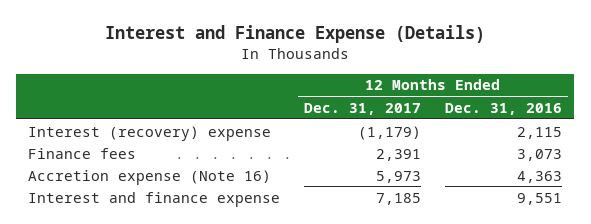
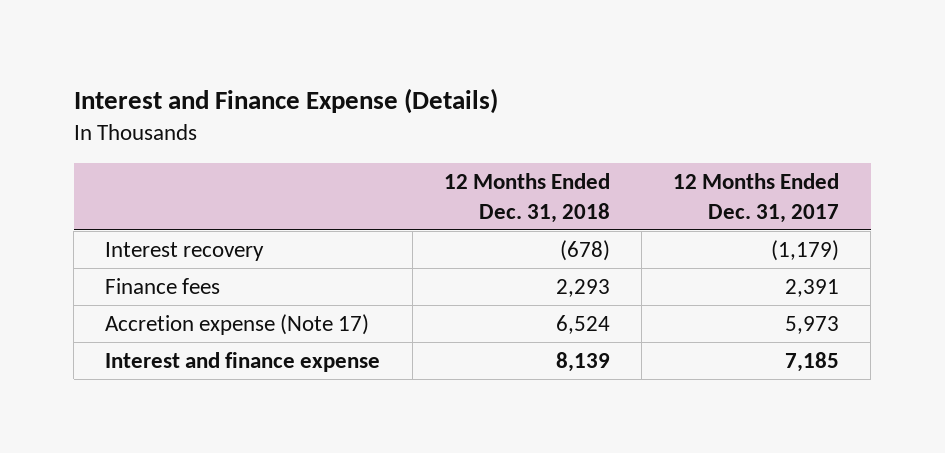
- | 12 Months Ended Dec. 31, 2017 | 12 Months Ended Dec. 31, 2016
+ | 12 Months Ended Dec. 31, 2018 | 12 Months Ended Dec. 31, 2017
- Interest (recovery) expense | (1,179) | 2,115
+ Interest recovery | (678) | (1,179)
- Accretion expense (Note 16) | 5,973 | 4,363
+ Accretion expense (Note 17) | 6,524 | 5,973

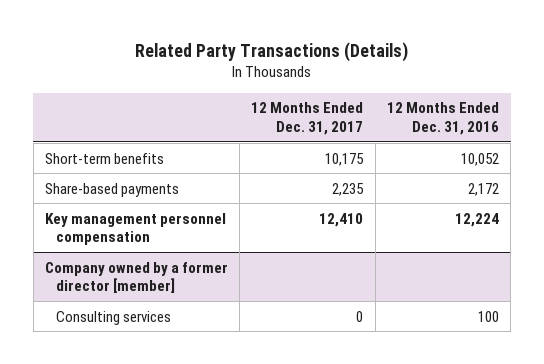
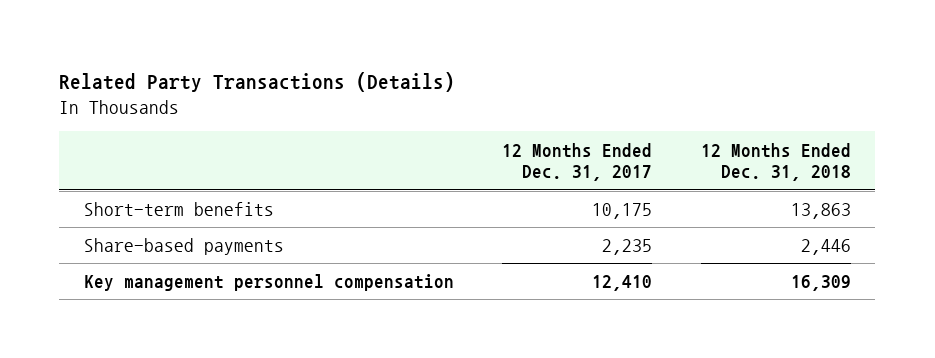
- | 12 Months Ended Dec. 31, 2017 | 12 Months Ended Dec. 31, 2016
+ | 12 Months Ended Dec. 31, 2017 | 12 Months Ended Dec. 31, 2018
- Company owned by a former director [member]
- Consulting services | 0 | 100

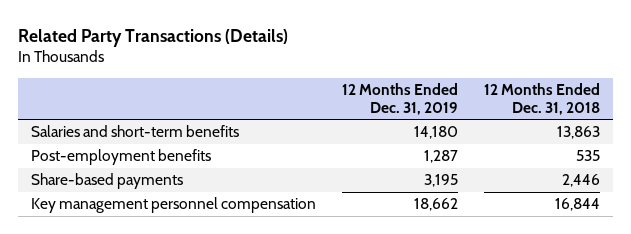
- | 12 Months Ended Dec. 31, 2017 | 12 Months Ended Dec. 31, 2018
+ | 12 Months Ended Dec. 31, 2019 | 12 Months Ended Dec. 31, 2018
- Short-term benefits | 10,175 | 13,863
+ Salaries and short-term benefits | 14,180 | 13,863
+ Post-employment benefits | 1,287 | 535
- Key management personnel compensation | 12,410 | 16,309
+ Key management personnel compensation | 18,662 | 16,844

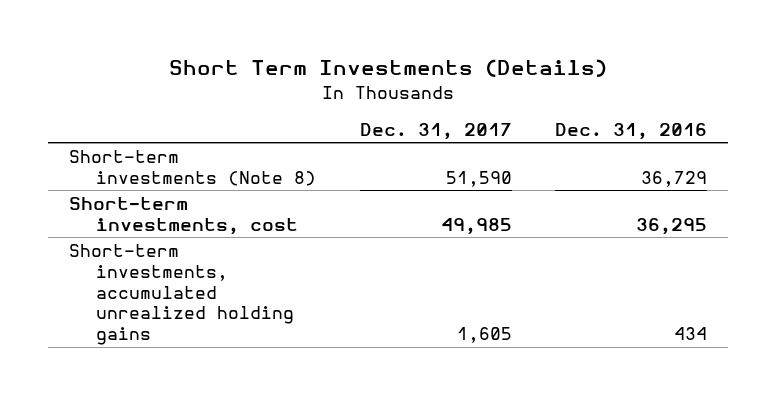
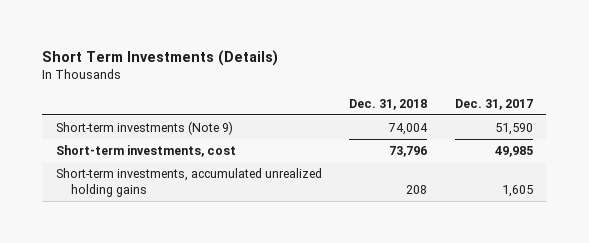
- | Dec. 31, 2017 | Dec. 31, 2016
+ | Dec. 31, 2018 | Dec. 31, 2017
- Short-term investments (Note 8) | 51,590 | 36,729
+ Short-term investments (Note 9) | 74,004 | 51,590

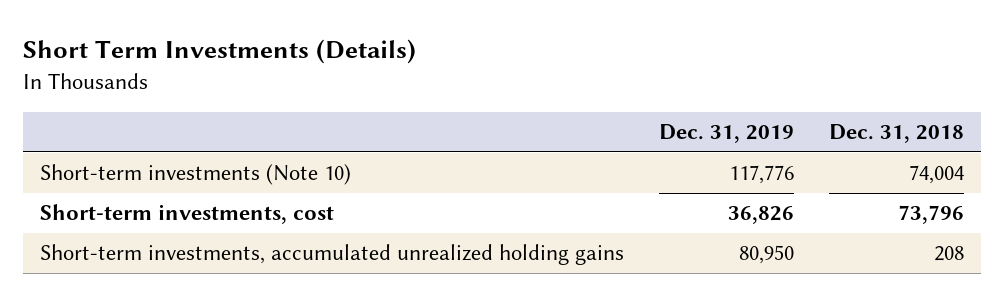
- | Dec. 31, 2018 | Dec. 31, 2017
+ | Dec. 31, 2019 | Dec. 31, 2018
- Short-term investments (Note 9) | 74,004 | 51,590
+ Short-term investments (Note 10) | 117,776 | 74,004

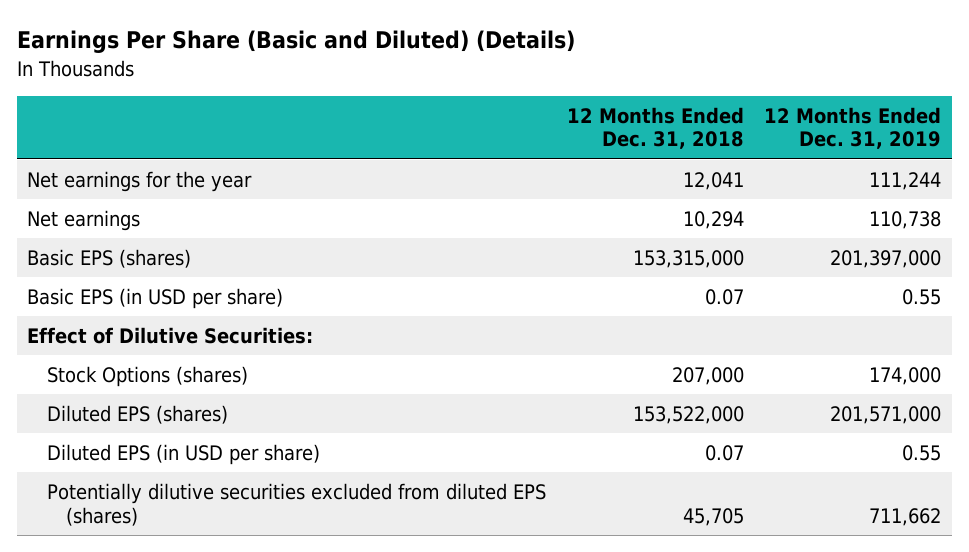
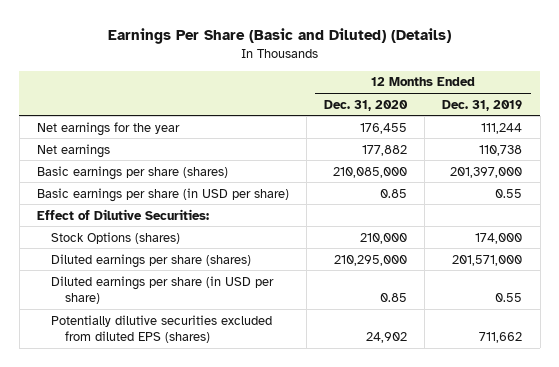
- | 12 Months Ended Dec. 31, 2018 | 12 Months Ended Dec. 31, 2019
+ | 12 Months Ended Dec. 31, 2020 | 12 Months Ended Dec. 31, 2019
- Basic EPS (shares) | 153,315,000 | 201,397,000
- Basic EPS (in USD per share) | 0.07 | 0.55
+ Basic earnings per share (shares) | 210,085,000 | 201,397,000
+ Basic earnings per share (in USD per share) | 0.85 | 0.55
- Diluted EPS (shares) | 153,522,000 | 201,571,000
- Diluted EPS (in USD per share) | 0.07 | 0.55
+ Diluted earnings per share (shares) | 210,295,000 | 201,571,000
+ Diluted earnings per share (in USD per share) | 0.85 | 0.55

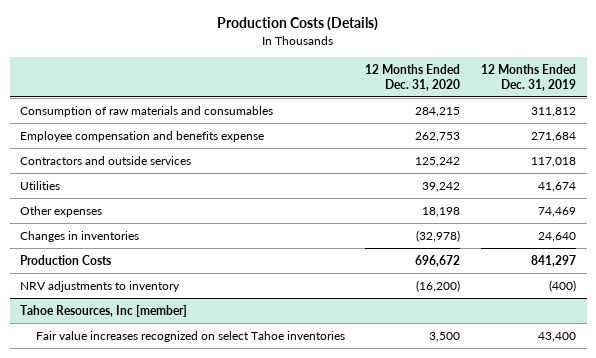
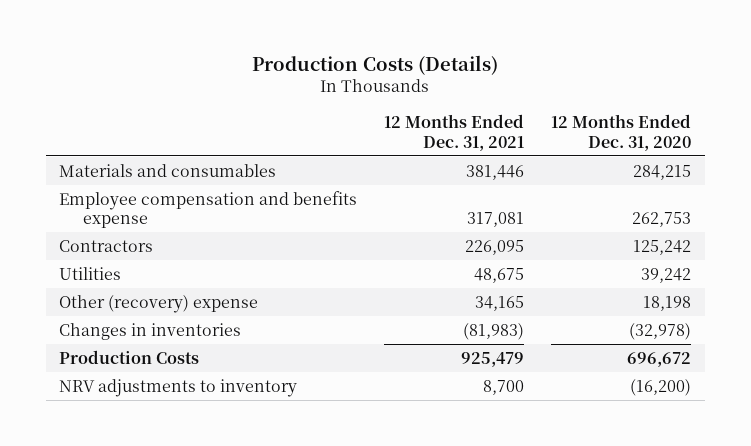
- | 12 Months Ended Dec. 31, 2020 | 12 Months Ended Dec. 31, 2019
+ | 12 Months Ended Dec. 31, 2021 | 12 Months Ended Dec. 31, 2020
- Consumption of raw materials and consumables | 284,215 | 311,812
+ Materials and consumables | 381,446 | 284,215
- Contractors and outside services | 125,242 | 117,018
+ Contractors | 226,095 | 125,242
- Other expenses | 18,198 | 74,469
+ Other (recovery) expense | 34,165 | 18,198
- Tahoe Resources, Inc [member]
- Fair value increases recognized on select Tahoe inventories | 3,500 | 43,400

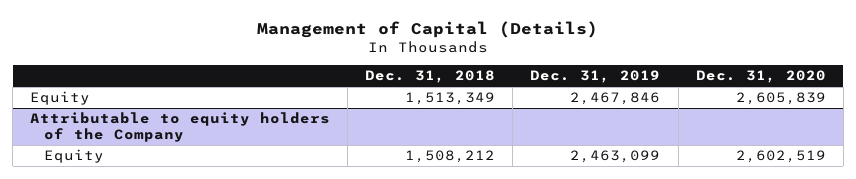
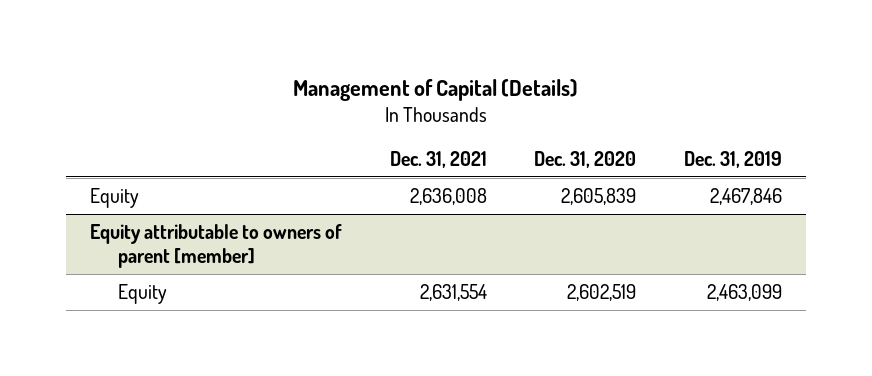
- | Dec. 31, 2018 | Dec. 31, 2019 | Dec. 31, 2020
+ | Dec. 31, 2021 | Dec. 31, 2020 | Dec. 31, 2019
- Attributable to equity holders of the Company
+ Equity attributable to owners of parent [member]

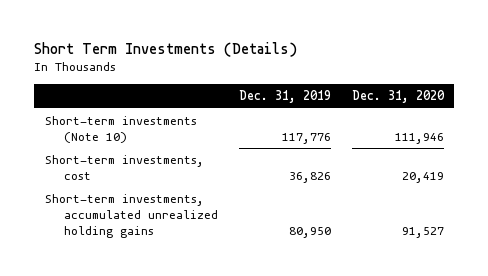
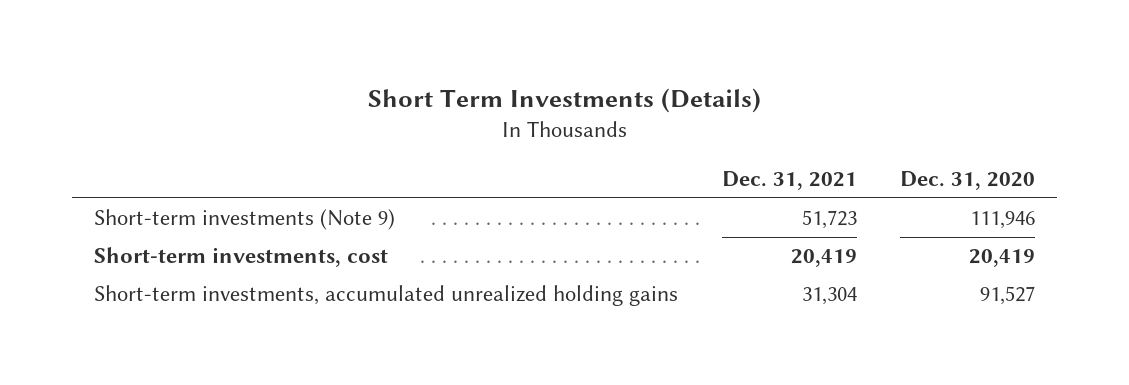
- | Dec. 31, 2019 | Dec. 31, 2020
+ | Dec. 31, 2021 | Dec. 31, 2020
- Short-term investments (Note 10) | 117,776 | 111,946
+ Short-term investments (Note 9) | 51,723 | 111,946

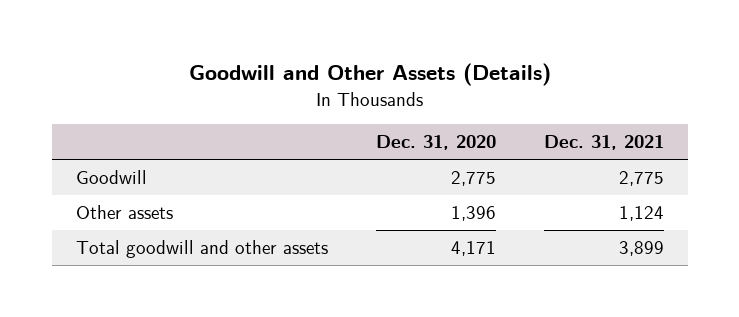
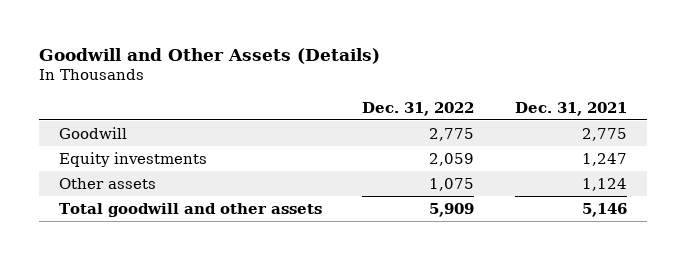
- | Dec. 31, 2020 | Dec. 31, 2021
+ | Dec. 31, 2022 | Dec. 31, 2021
+ Equity investments | 2,059 | 1,247
- Total goodwill and other assets | 4,171 | 3,899
+ Total goodwill and other assets | 5,909 | 5,146

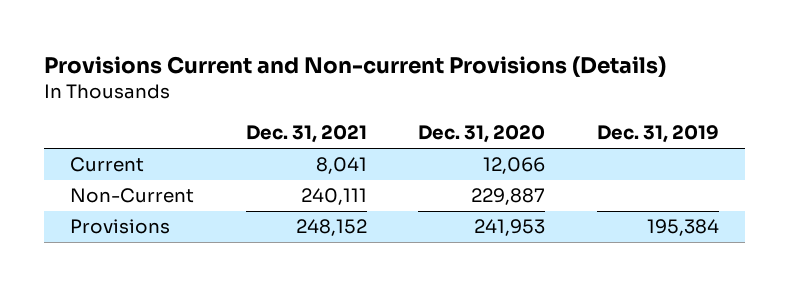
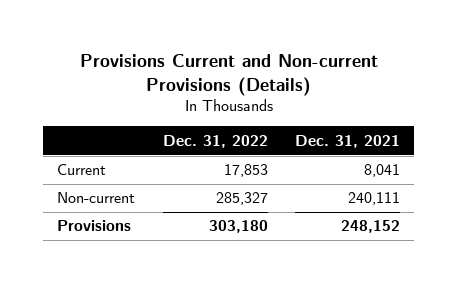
- | Dec. 31, 2021 | Dec. 31, 2020 | Dec. 31, 2019
+ | Dec. 31, 2022 | Dec. 31, 2021
- Non-Current | 240,111 | 229,887 |
+ Non-current | 285,327 | 240,111

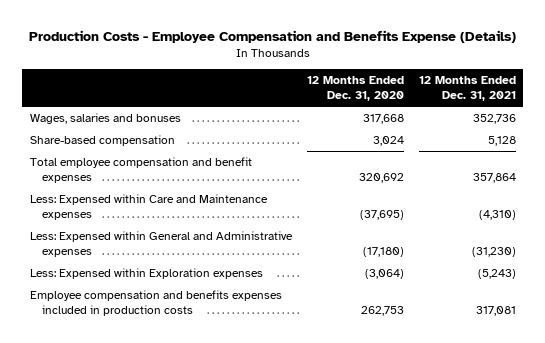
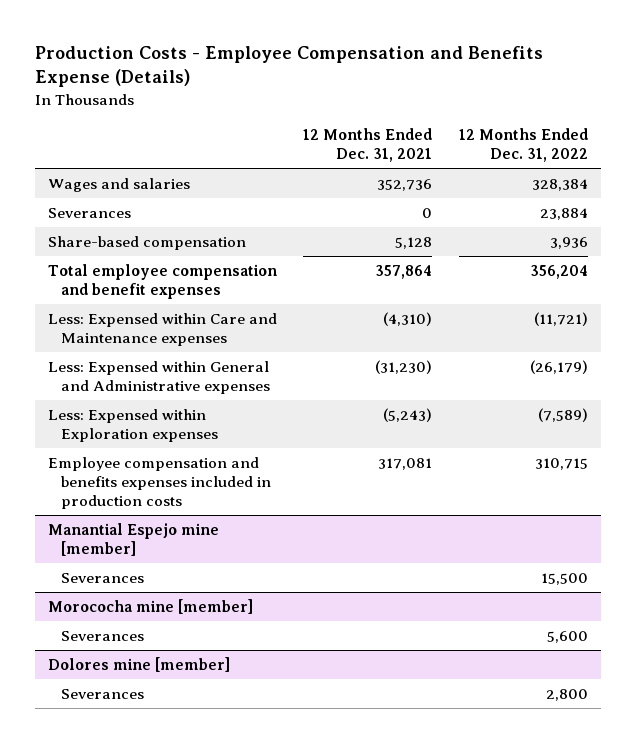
- | 12 Months Ended Dec. 31, 2020 | 12 Months Ended Dec. 31, 2021
+ | 12 Months Ended Dec. 31, 2021 | 12 Months Ended Dec. 31, 2022
- Wages, salaries and bonuses | 317,668 | 352,736
+ Wages and salaries | 352,736 | 328,384
+ Severances | 0 | 23,884
+ Manantial Espejo mine [member]
+ Severances | | 15,500
+ Morococha mine [member]
+ Severances | | 5,600
+ Dolores mine [member]
+ Severances | | 2,800

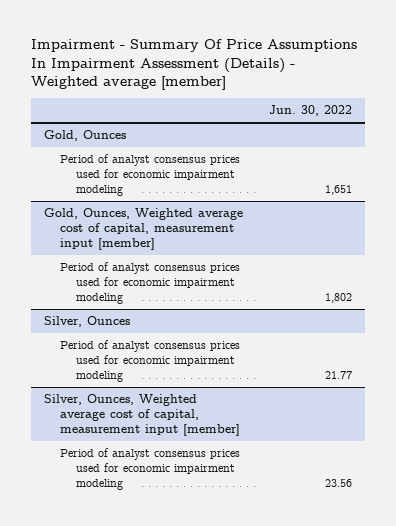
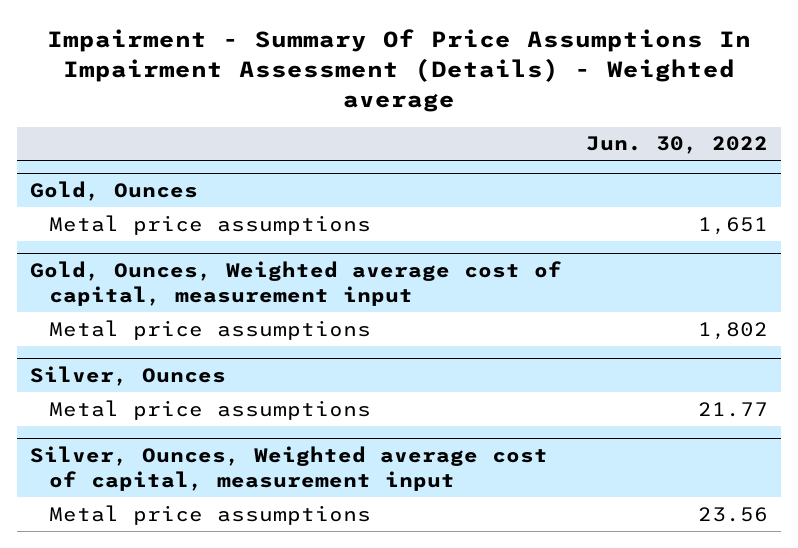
- Impairment - Summary Of Price Assumptions In Impairment Assessment (Details) - Weighted average [member]
+ Impairment - Summary Of Price Assumptions In Impairment Assessment (Details) - Weighted average
@ Gold, Ounces
- Period of analyst consensus prices used for economic impairment modeling | 1,651
- Gold, Ounces, Weighted average cost of capital, measurement input [member]
- Period of analyst consensus prices used for economic impairment modeling | 1,802
@ Gold, Ounces
+ Metal price assumptions | 1,651
+ Gold, Ounces, Weighted average cost of capital, measurement input
+ Metal price assumptions | 1,802
@ Silver, Ounces
- Period of analyst consensus prices used for economic impairment modeling | 21.77
- Silver, Ounces, Weighted average cost of capital, measurement input [member]
- Period of analyst consensus prices used for economic impairment modeling | 23.56
@ Silver, Ounces
+ Metal price assumptions | 21.77
+ Silver, Ounces, Weighted average cost of capital, measurement input
+ Metal price assumptions | 23.56

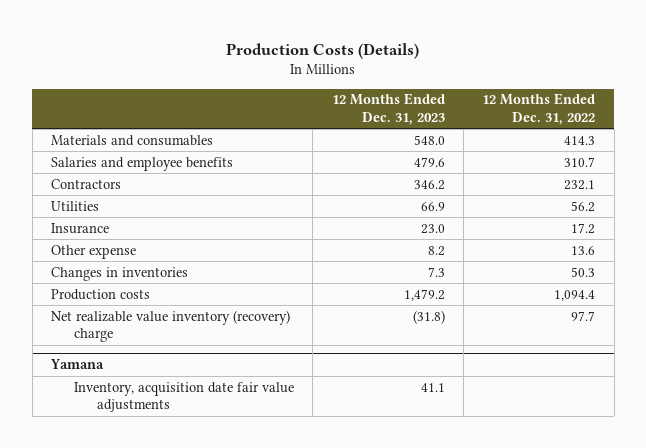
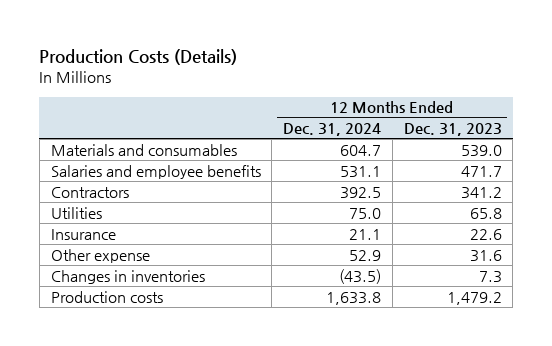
- | 12 Months Ended Dec. 31, 2023 | 12 Months Ended Dec. 31, 2022
+ | 12 Months Ended Dec. 31, 2024 | 12 Months Ended Dec. 31, 2023
- Materials and consumables | 548.0 | 414.3
- Salaries and employee benefits | 479.6 | 310.7
- Contractors | 346.2 | 232.1
- Utilities | 66.9 | 56.2
- Insurance | 23.0 | 17.2
- Other expense | 8.2 | 13.6
+ Materials and consumables | 604.7 | 539.0
+ Salaries and employee benefits | 531.1 | 471.7
+ Contractors | 392.5 | 341.2
+ Utilities | 75.0 | 65.8
+ Insurance | 21.1 | 22.6
+ Other expense | 52.9 | 31.6
- Net realizable value inventory (recovery) charge | (31.8) | 97.7
- Yamana
- Inventory, acquisition date fair value adjustments | 41.1 |

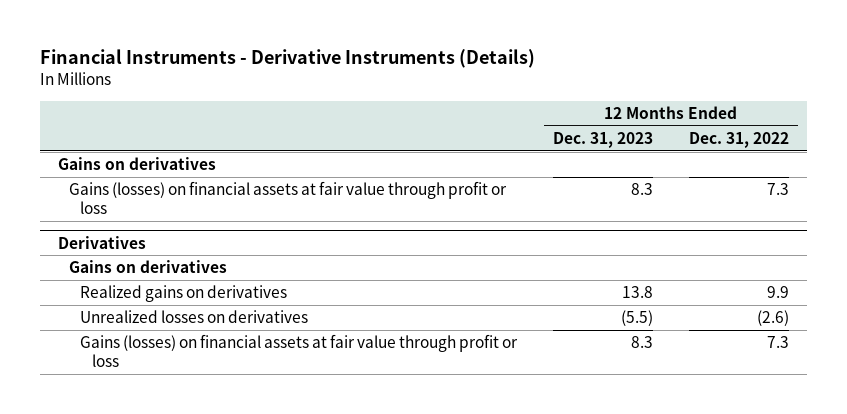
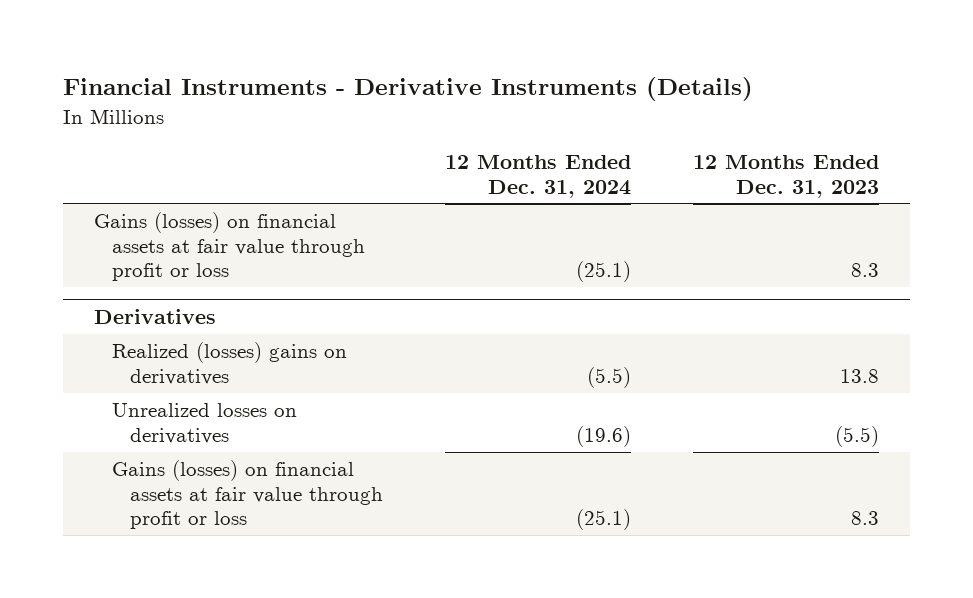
- | 12 Months Ended Dec. 31, 2023 | 12 Months Ended Dec. 31, 2022
+ | 12 Months Ended Dec. 31, 2024 | 12 Months Ended Dec. 31, 2023
- Gains on derivatives
@ Derivatives
- Gains on derivatives
- Realized gains on derivatives | 13.8 | 9.9
+ Realized (losses) gains on derivatives | (5.5) | 13.8

